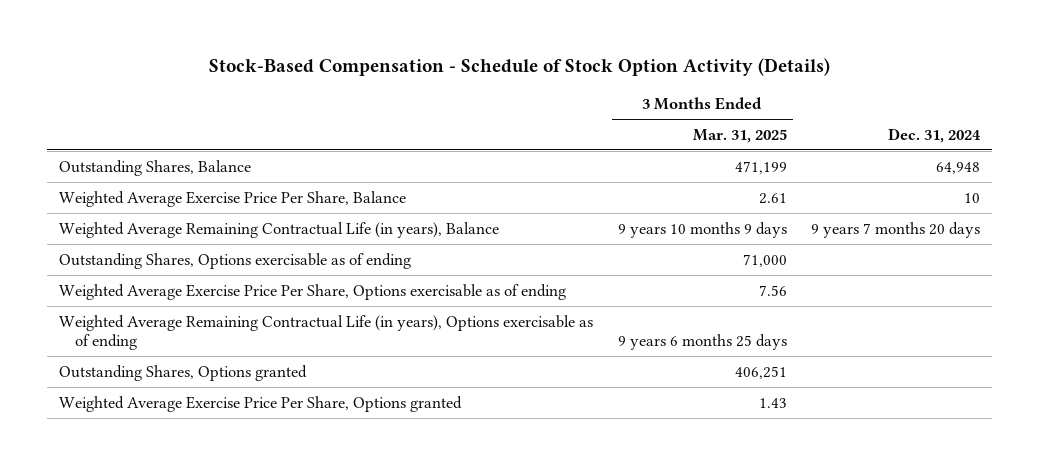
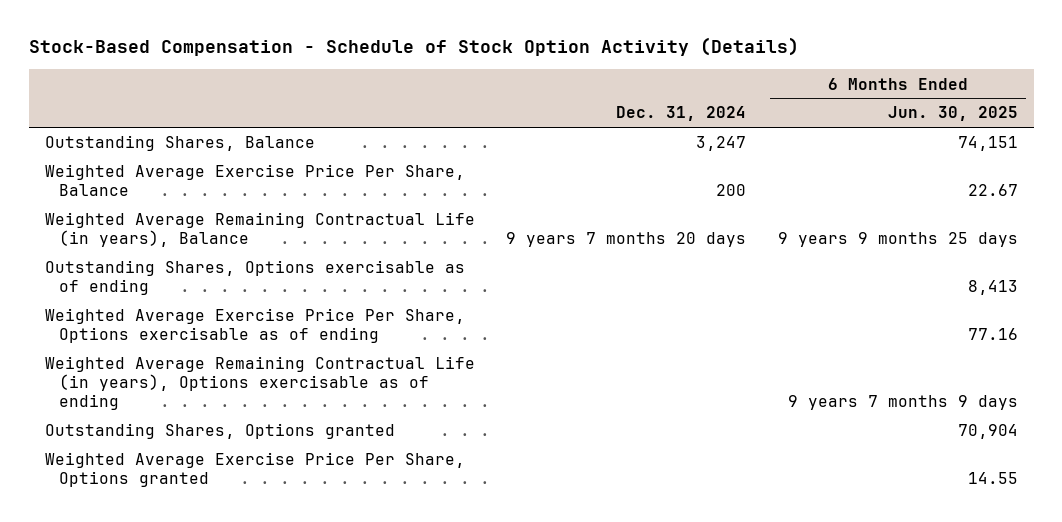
- | 3 Months Ended Mar. 31, 2025 | Dec. 31, 2024
+ | Dec. 31, 2024 | 6 Months Ended Jun. 30, 2025
- Outstanding Shares, Balance | 471,199 | 64,948
- Weighted Average Exercise Price Per Share, Balance | 2.61 | 10
+ Outstanding Shares, Balance | 3,247 | 74,151
+ Weighted Average Exercise Price Per Share, Balance | 200 | 22.67

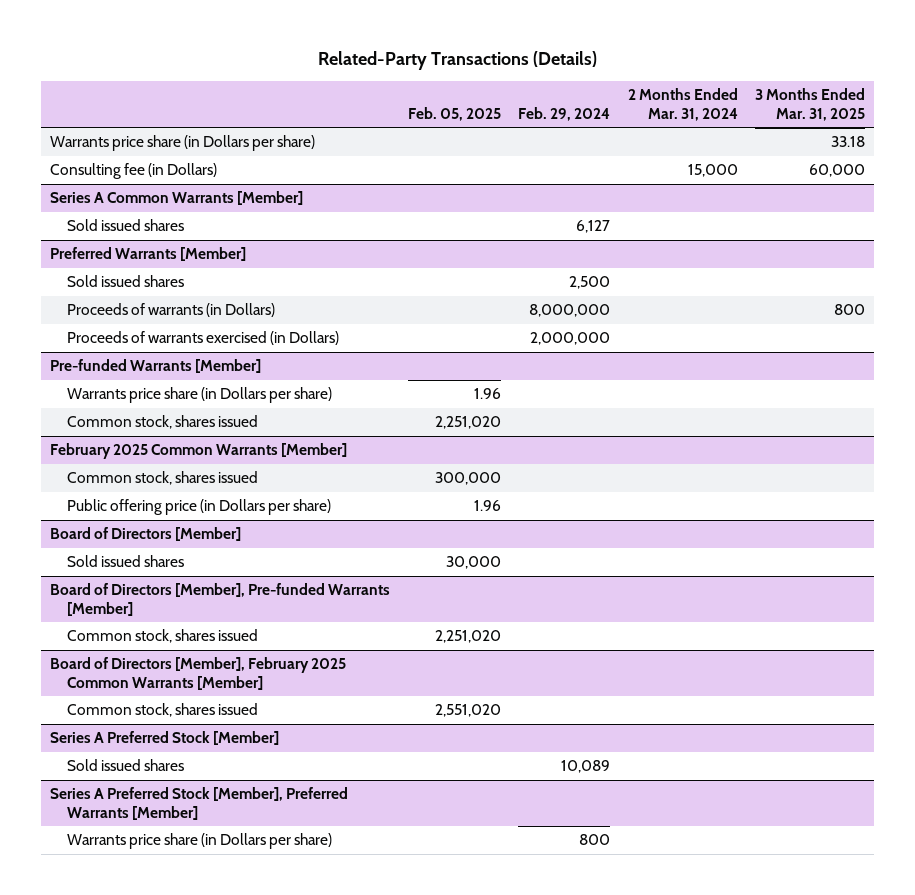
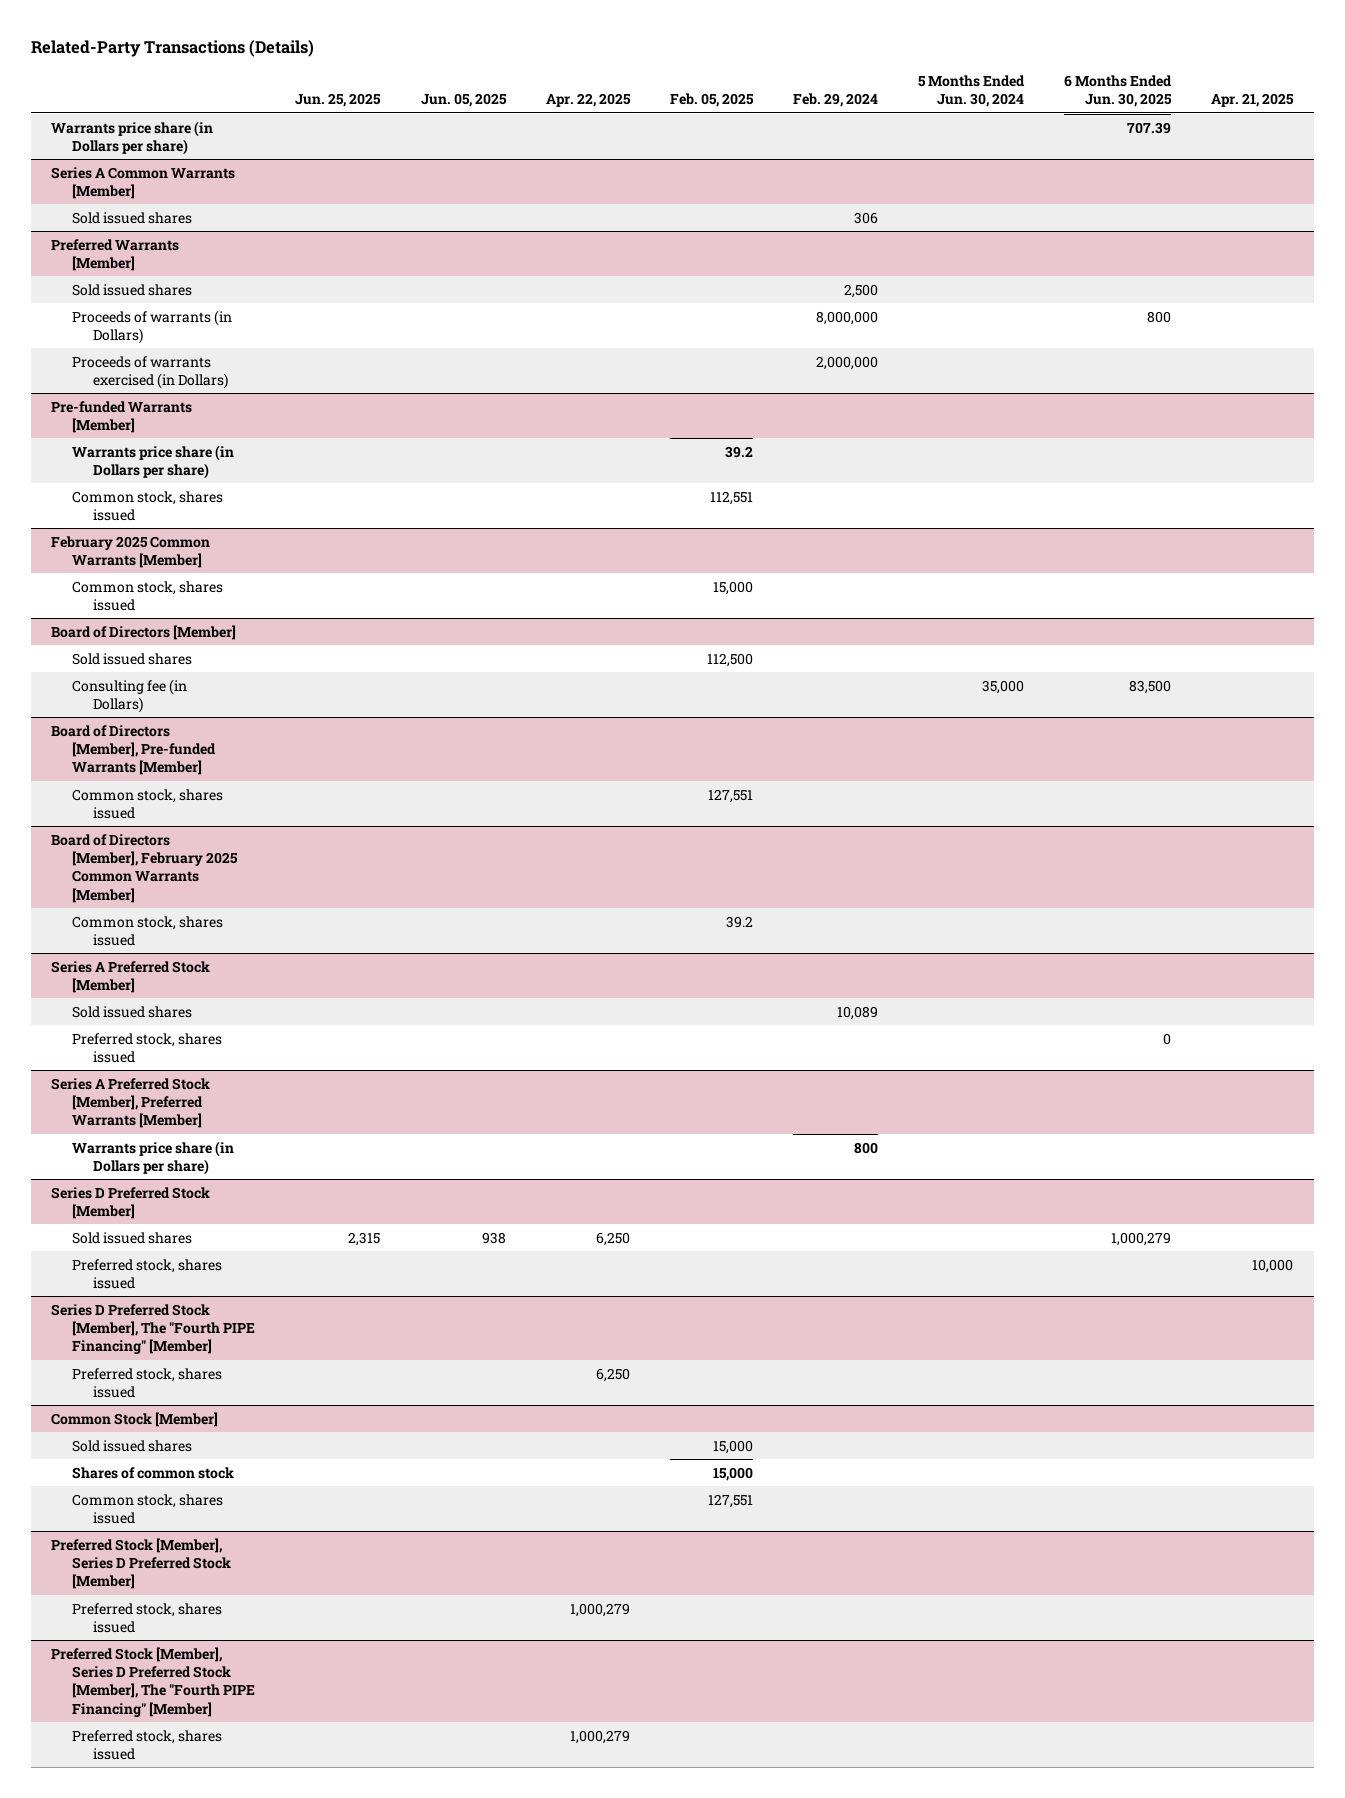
- | Feb. 05, 2025 | Feb. 29, 2024 | 2 Months Ended Mar. 31, 2024 | 3 Months Ended Mar. 31, 2025
+ | Jun. 25, 2025 | Jun. 05, 2025 | Apr. 22, 2025 | Feb. 05, 2025 | Feb. 29, 2024 | 5 Months Ended Jun. 30, 2024 | 6 Months Ended Jun. 30, 2025 | Apr. 21, 2025
- Consulting fee (in Dollars) | | | 15,000 | 60,000
@ Series A Common Warrants [Member]
- Sold issued shares | | 6,127 | |
+ Sold issued shares | | | | | 306 | | |
@ Pre-funded Warrants [Member]
- Warrants price share (in Dollars per share) | 1.96 | | |
- Common stock, shares issued | 2,251,020 | | |
+ Warrants price share (in Dollars per share) | | | | 39.2 | | | |
+ Common stock, shares issued | | | | 112,551 | | | |
@ February 2025 Common Warrants [Member]
- Common stock, shares issued | 300,000 | | |
- Public offering price (in Dollars per share) | 1.96 | | |
+ Common stock, shares issued | | | | 15,000 | | | |
@ Board of Directors [Member]
- Sold issued shares | 30,000 | | |
+ Sold issued shares | | | | 112,500 | | | |
+ Consulting fee (in Dollars) | | | | | | 35,000 | 83,500 |
@ Board of Directors [Member], Pre-funded Warrants [Member]
- Common stock, shares issued | 2,251,020 | | |
+ Common stock, shares issued | | | | 127,551 | | | |
@ Board of Directors [Member], February 2025 Common Warrants [Member]
- Common stock, shares issued | 2,551,020 | | |
+ Common stock, shares issued | | | | 39.2 | | | |
@ Series A Preferred Stock [Member]
+ Preferred stock, shares issued | | | | | | | 0 |
+ Series D Preferred Stock [Member]
+ Sold issued shares | 2,315 | 938 | 6,250 | | | | 1,000,279 |
+ Preferred stock, shares issued | | | | | | | | 10,000
+ Series D Preferred Stock [Member], The "Fourth PIPE Financing" [Member]
+ Preferred stock, shares issued | | | 6,250 | | | | |
+ Common Stock [Member]
+ Sold issued shares | | | | 15,000 | | | |
+ Shares of common stock | | | | 15,000 | | | |
+ Common stock, shares issued | | | | 127,551 | | | |
+ Preferred Stock [Member], Series D Preferred Stock [Member]
+ Preferred stock, shares issued | | | 1,000,279 | | | | |
+ Preferred Stock [Member], Series D Preferred Stock [Member], The "Fourth PIPE Financing" [Member]
+ Preferred stock, shares issued | | | 1,000,279 | | | | |

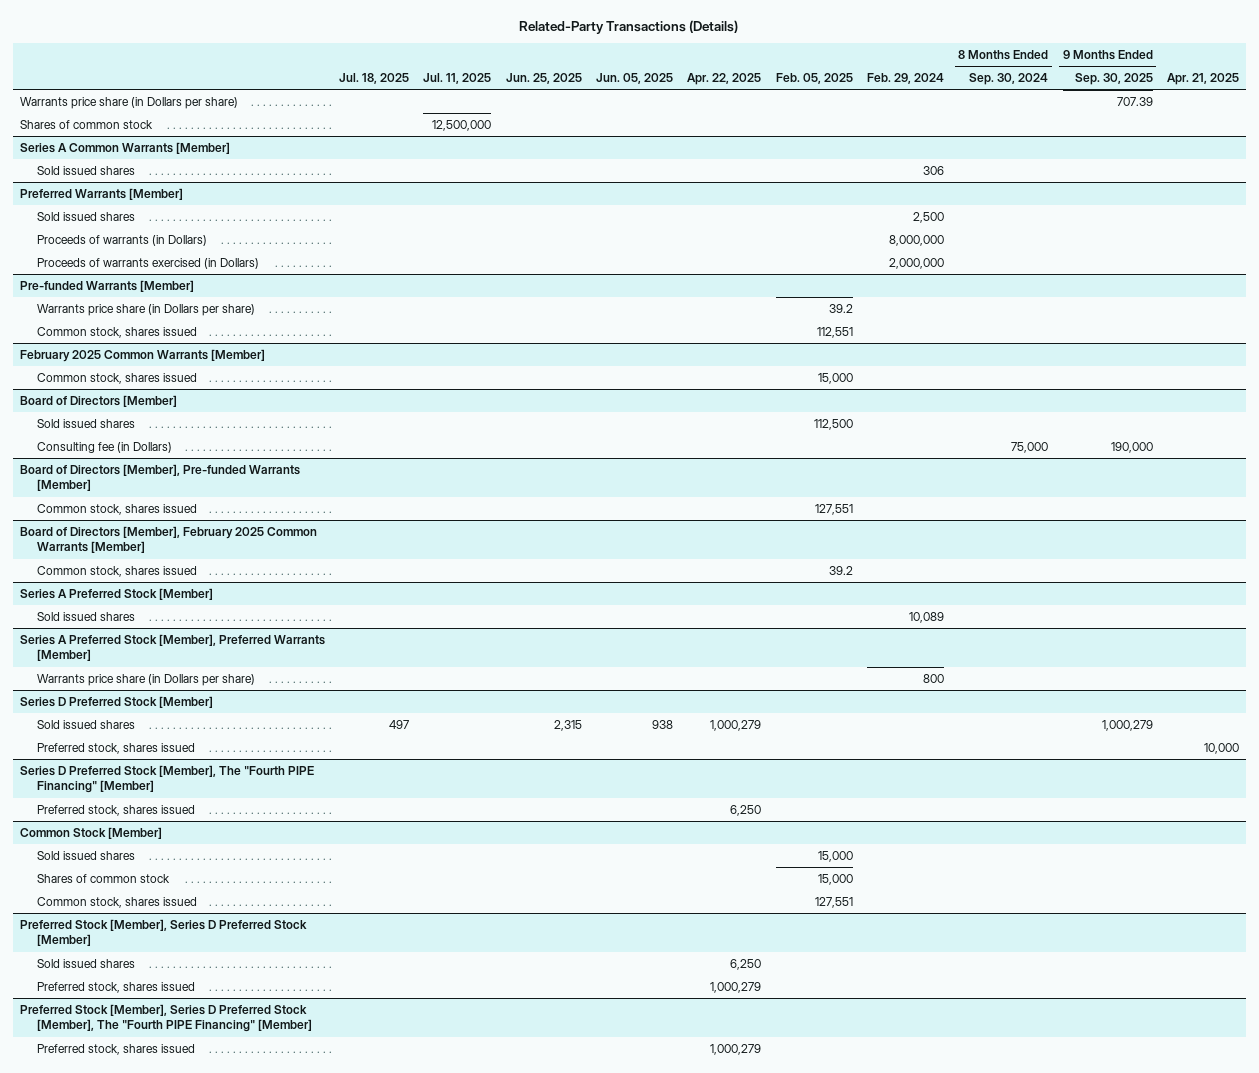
- | Jun. 25, 2025 | Jun. 05, 2025 | Apr. 22, 2025 | Feb. 05, 2025 | Feb. 29, 2024 | 5 Months Ended Jun. 30, 2024 | 6 Months Ended Jun. 30, 2025 | Apr. 21, 2025
+ | Jul. 18, 2025 | Jul. 11, 2025 | Jun. 25, 2025 | Jun. 05, 2025 | Apr. 22, 2025 | Feb. 05, 2025 | Feb. 29, 2024 | 8 Months Ended Sep. 30, 2024 | 9 Months Ended Sep. 30, 2025 | Apr. 21, 2025
+ Shares of common stock | | 12,500,000 | | | | | | | |
@ Series A Preferred Stock [Member]
- Preferred stock, shares issued | | | | | | | 0 |
@ Series D Preferred Stock [Member]
- Sold issued shares | 2,315 | 938 | 6,250 | | | | 1,000,279 |
+ Sold issued shares | 497 | | 2,315 | 938 | 1,000,279 | | | | 1,000,279 |
@ Preferred Stock [Member], Series D Preferred Stock [Member]
+ Sold issued shares | | | | | 6,250 | | | | |

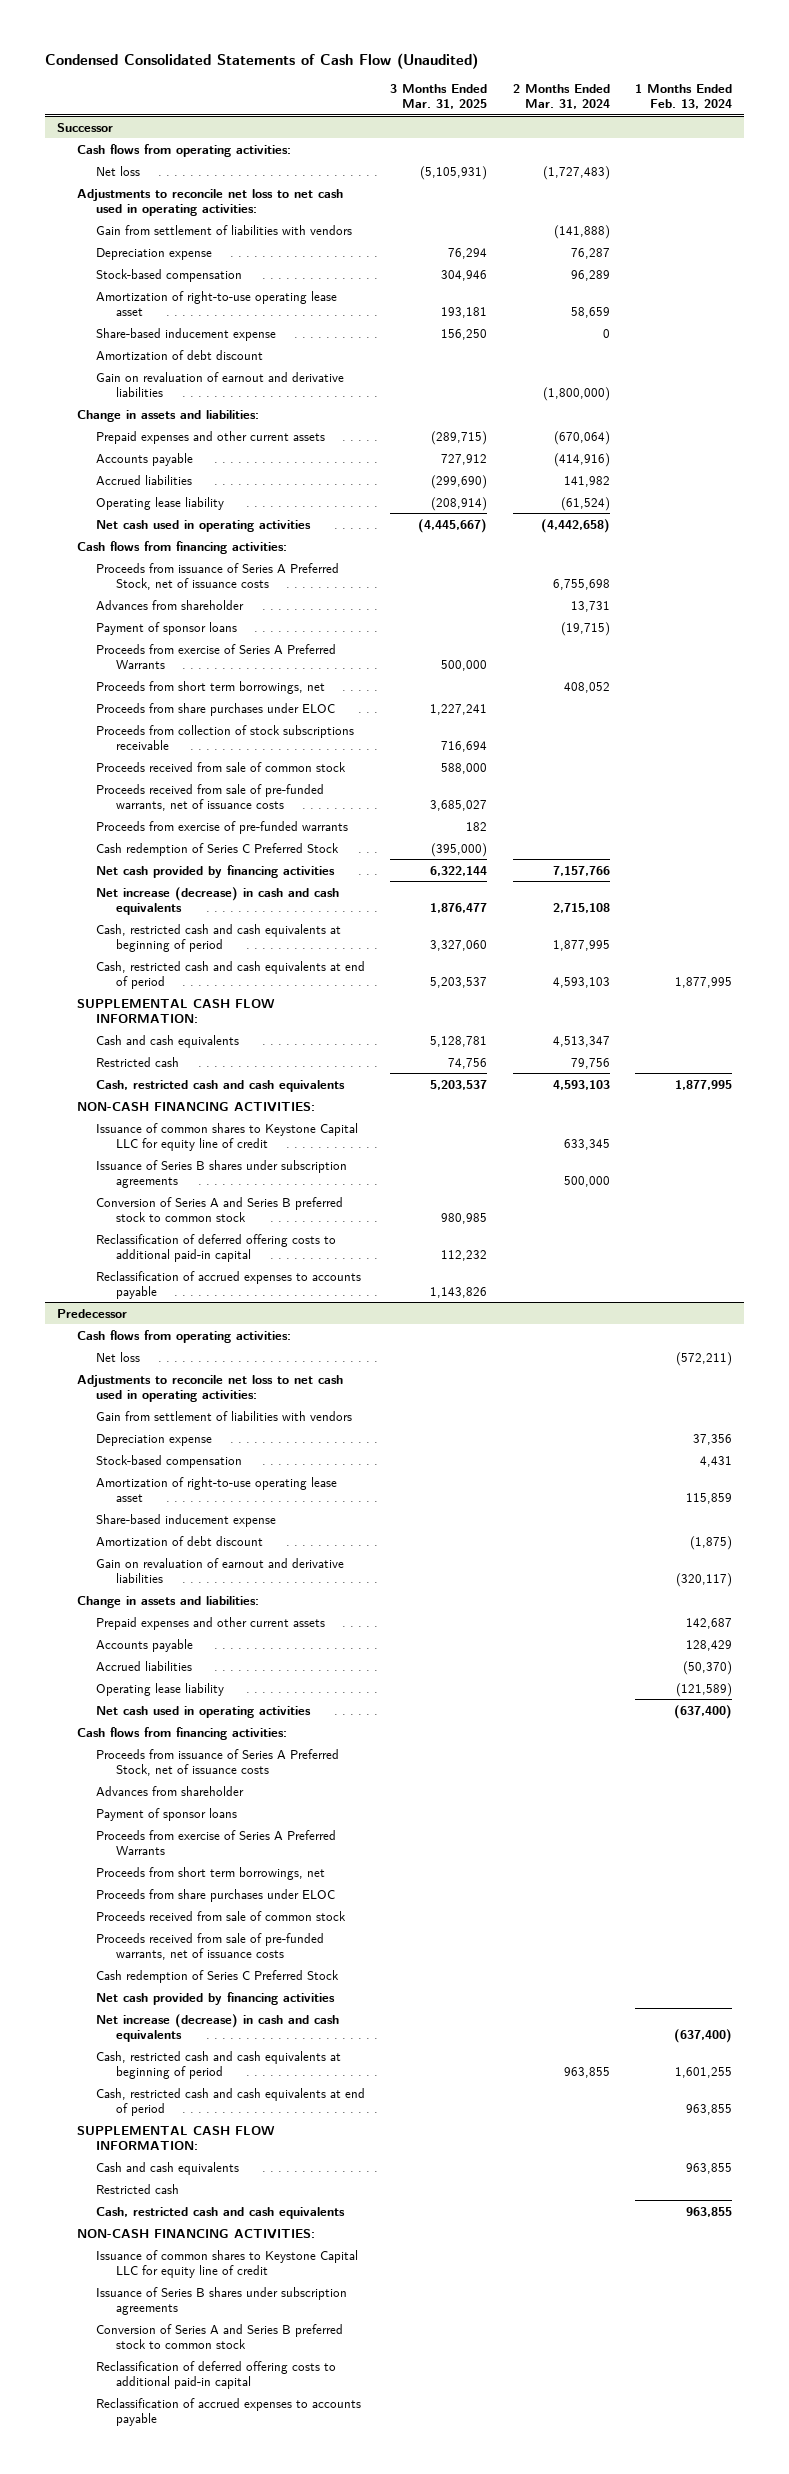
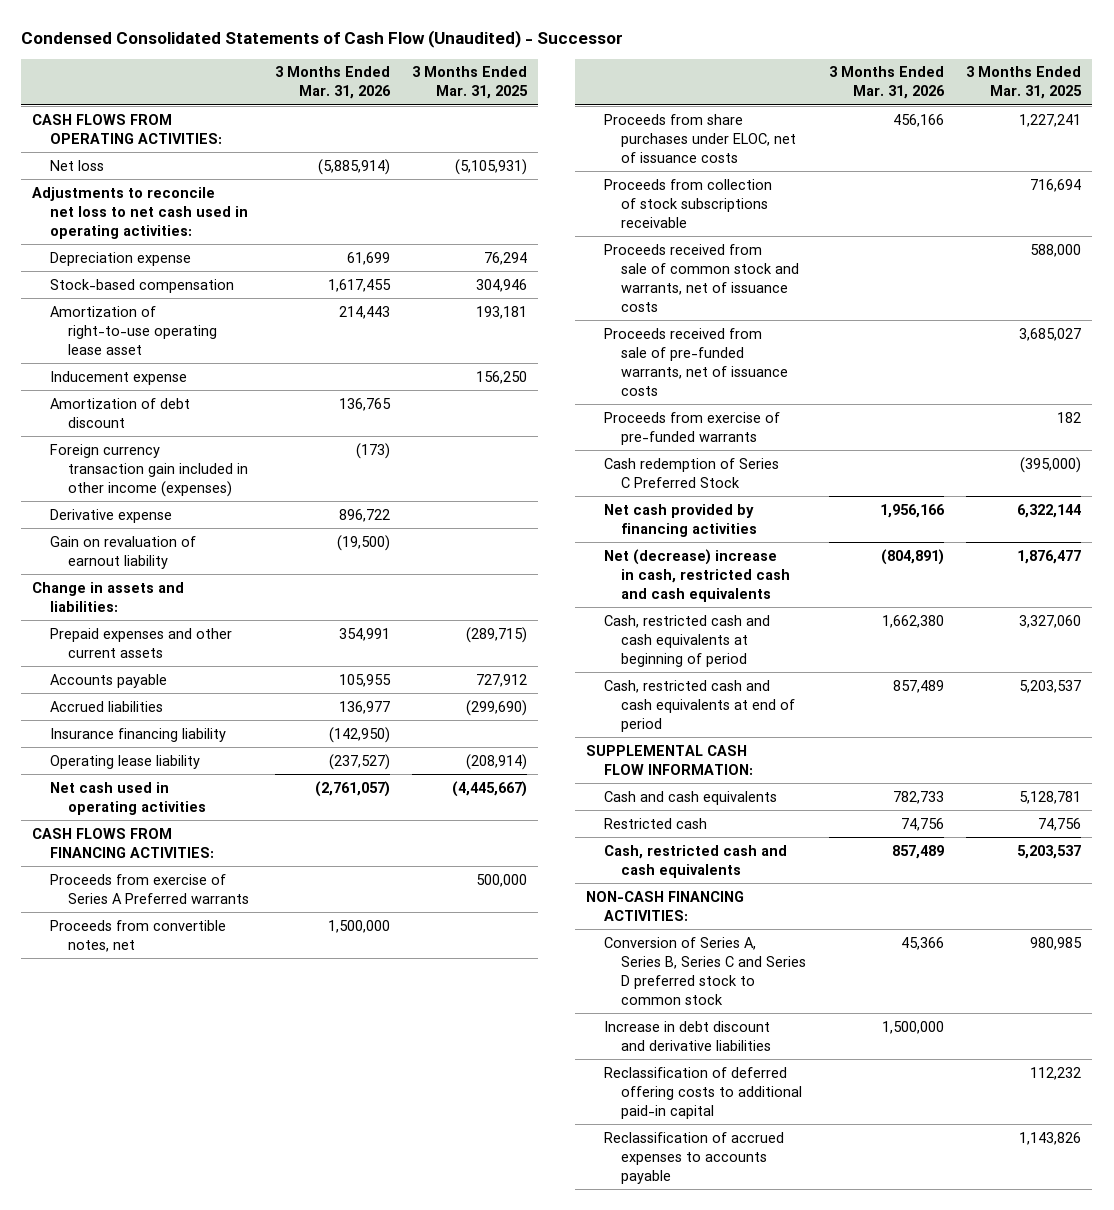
- Condensed Consolidated Statements of Cash Flow (Unaudited)
+ Condensed Consolidated Statements of Cash Flow (Unaudited) - Successor
- | 3 Months Ended Mar. 31, 2025 | 2 Months Ended Mar. 31, 2024 | 1 Months Ended Feb. 13, 2024
+ | 3 Months Ended Mar. 31, 2026 | 3 Months Ended Mar. 31, 2025
- Successor
- Cash flows from operating activities:
+ CASH FLOWS FROM OPERATING ACTIVITIES:
- Gain from settlement of liabilities with vendors | | (141,888) |
- Share-based inducement expense | 156,250 | 0 |
+ Inducement expense | | 156,250
- Gain on revaluation of earnout and derivative liabilities | | (1,800,000) |
+ Foreign currency transaction gain included in other income (expenses) | (173) |
+ Derivative expense | 896,722 |
+ Gain on revaluation of earnout liability | (19,500) |
+ Insurance financing liability | (142,950) |
- Cash flows from financing activities:
- Proceeds from issuance of Series A Preferred Stock, net of issuance costs | | 6,755,698 |
- Advances from shareholder | | 13,731 |
- Payment of sponsor loans | | (19,715) |
- Proceeds from exercise of Series A Preferred Warrants | 500,000 | |
- Proceeds from short term borrowings, net | | 408,052 |
- Proceeds from share purchases under ELOC | 1,227,241 | |
+ CASH FLOWS FROM FINANCING ACTIVITIES:
+ Proceeds from exercise of Series A Preferred warrants | | 500,000
+ Proceeds from convertible notes, net | 1,500,000 |
+ Proceeds from share purchases under ELOC, net of issuance costs | 456,166 | 1,227,241
- Proceeds received from sale of common stock | 588,000 | |
+ Proceeds received from sale of common stock and warrants, net of issuance costs | | 588,000
- Net increase (decrease) in cash and cash equivalents | 1,876,477 | 2,715,108 |
+ Net (decrease) increase in cash, restricted cash and cash equivalents | (804,891) | 1,876,477
- Issuance of common shares to Keystone Capital LLC for equity line of credit | | 633,345 |
- Issuance of Series B shares under subscription agreements | | 500,000 |
- Conversion of Series A and Series B preferred stock to common stock | 980,985 | |
+ Conversion of Series A, Series B, Series C and Series D preferred stock to common stock | 45,366 | 980,985
+ Increase in debt discount and derivative liabilities | 1,500,000 |
- Predecessor
- Cash flows from operating activities:
- Net loss | | | (572,211)
- Adjustments to reconcile net loss to net cash used in operating activities:
- Gain from settlement of liabilities with vendors
- Depreciation expense | | | 37,356
- Stock-based compensation | | | 4,431
- Amortization of right-to-use operating lease asset | | | 115,859
- Share-based inducement expense
- Amortization of debt discount | | | (1,875)
- Gain on revaluation of earnout and derivative liabilities | | | (320,117)
- Change in assets and liabilities:
- Prepaid expenses and other current assets | | | 142,687
- Accounts payable | | | 128,429
- Accrued liabilities | | | (50,370)
- Operating lease liability | | | (121,589)
- Net cash used in operating activities | | | (637,400)
- Cash flows from financing activities:
- Proceeds from issuance of Series A Preferred Stock, net of issuance costs
- Advances from shareholder
- Payment of sponsor loans
- Proceeds from exercise of Series A Preferred Warrants
- Proceeds from short term borrowings, net
- Proceeds from share purchases under ELOC
- Proceeds received from sale of common stock
- Proceeds received from sale of pre-funded warrants, net of issuance costs
- Cash redemption of Series C Preferred Stock
- Net cash provided by financing activities
- Net increase (decrease) in cash and cash equivalents | | | (637,400)
- Cash, restricted cash and cash equivalents at beginning of period | | 963,855 | 1,601,255
- Cash, restricted cash and cash equivalents at end of period | | | 963,855
- SUPPLEMENTAL CASH FLOW INFORMATION:
- Cash and cash equivalents | | | 963,855
- Restricted cash
- Cash, restricted cash and cash equivalents | | | 963,855
- NON-CASH FINANCING ACTIVITIES:
- Issuance of common shares to Keystone Capital LLC for equity line of credit
- Issuance of Series B shares under subscription agreements
- Conversion of Series A and Series B preferred stock to common stock
- Reclassification of deferred offering costs to additional paid-in capital
- Reclassification of accrued expenses to accounts payable

